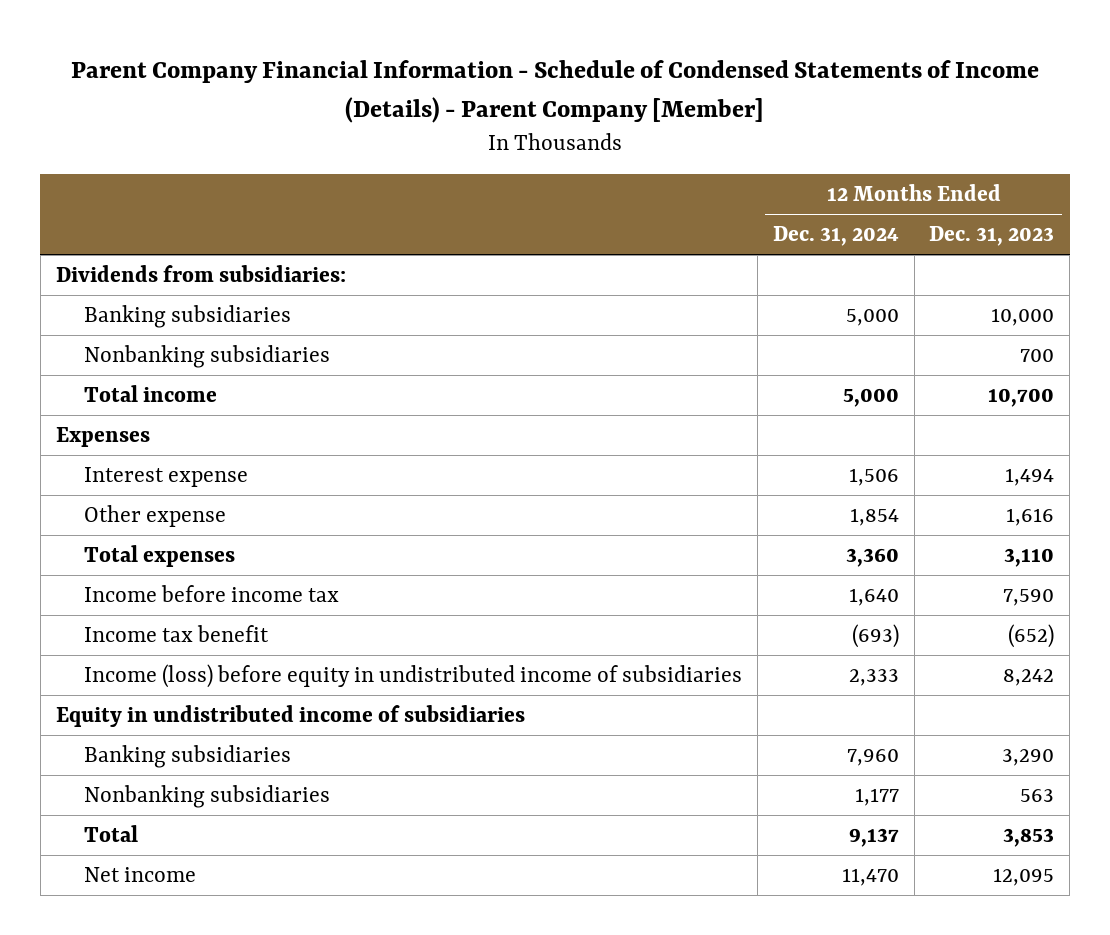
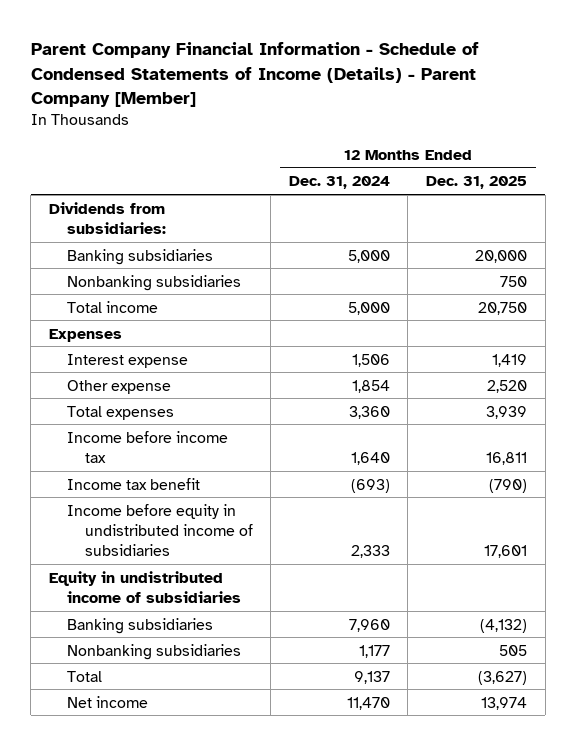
- | 12 Months Ended Dec. 31, 2024 | 12 Months Ended Dec. 31, 2023
+ | 12 Months Ended Dec. 31, 2024 | 12 Months Ended Dec. 31, 2025
- Income (loss) before equity in undistributed income of subsidiaries | 2,333 | 8,242
+ Income before equity in undistributed income of subsidiaries | 2,333 | 17,601

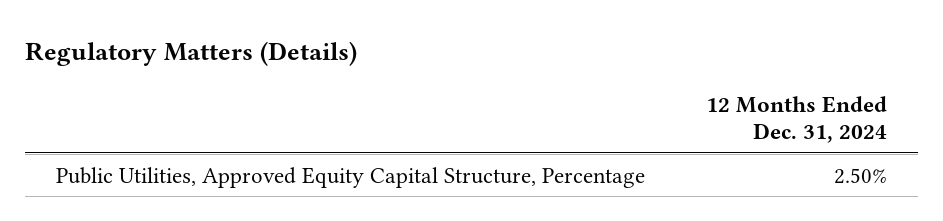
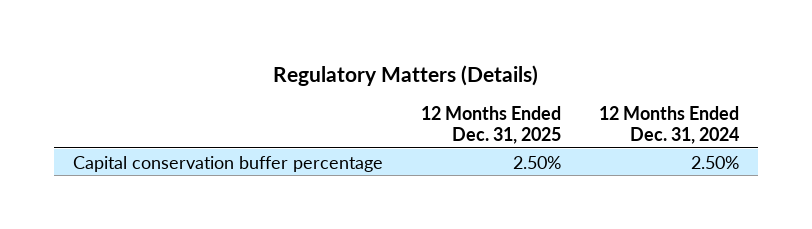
- | 12 Months Ended Dec. 31, 2024
+ | 12 Months Ended Dec. 31, 2025 | 12 Months Ended Dec. 31, 2024
- Public Utilities, Approved Equity Capital Structure, Percentage | 2.50%
+ Capital conservation buffer percentage | 2.50% | 2.50%

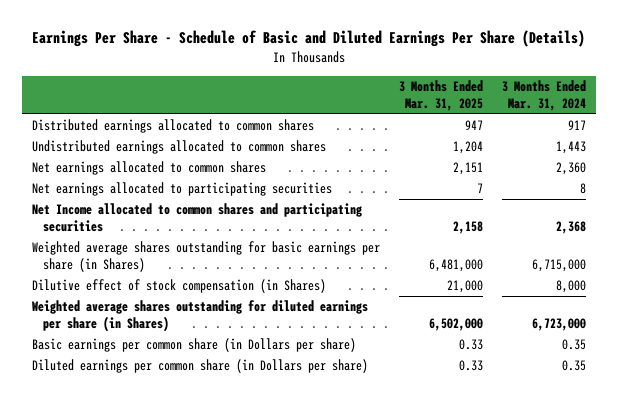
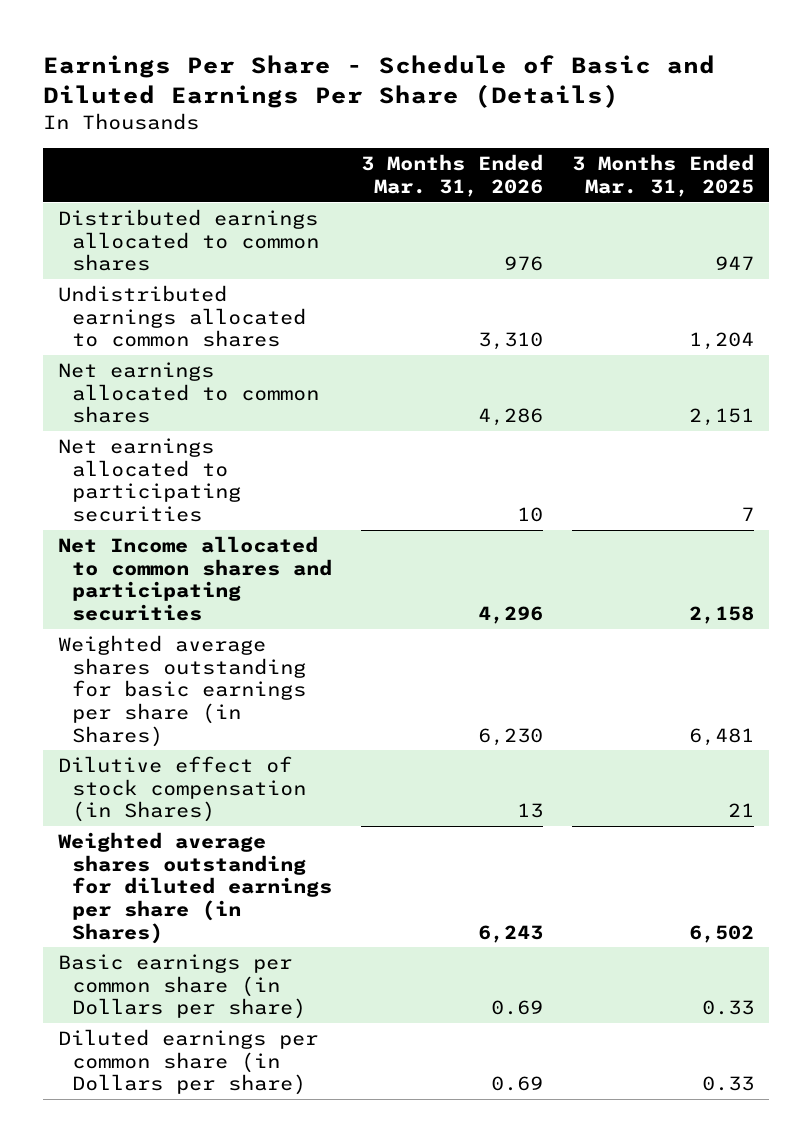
- | 3 Months Ended Mar. 31, 2025 | 3 Months Ended Mar. 31, 2024
+ | 3 Months Ended Mar. 31, 2026 | 3 Months Ended Mar. 31, 2025
- Weighted average shares outstanding for basic earnings per share (in Shares) | 6,481,000 | 6,715,000
- Dilutive effect of stock compensation (in Shares) | 21,000 | 8,000
- Weighted average shares outstanding for diluted earnings per share (in Shares) | 6,502,000 | 6,723,000
+ Weighted average shares outstanding for basic earnings per share (in Shares) | 6,230 | 6,481
+ Dilutive effect of stock compensation (in Shares) | 13 | 21
+ Weighted average shares outstanding for diluted earnings per share (in Shares) | 6,243 | 6,502

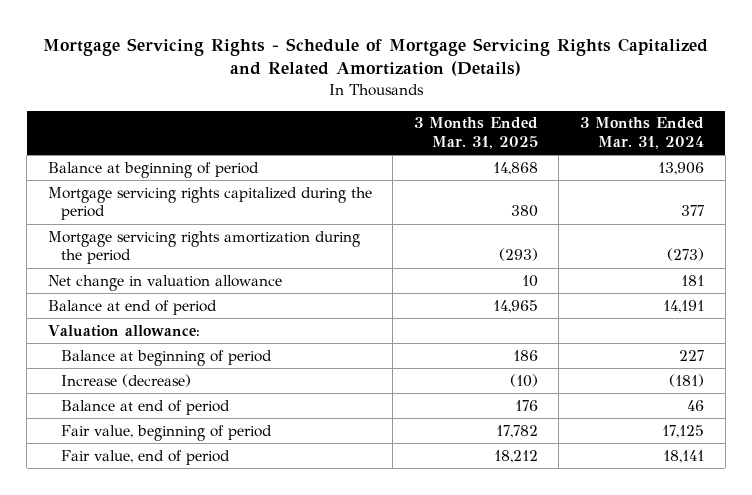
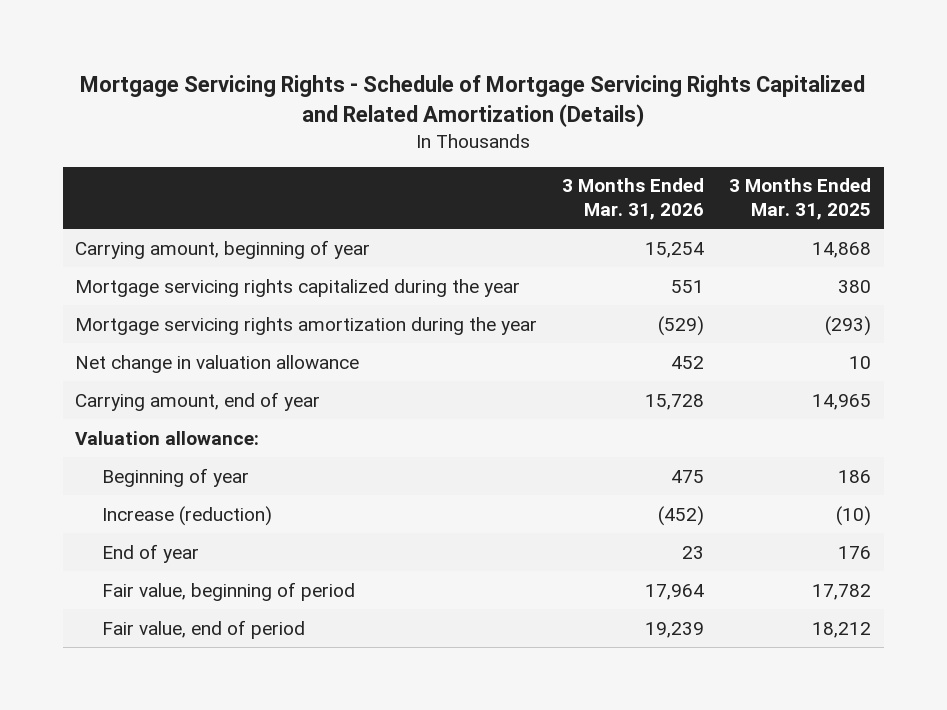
- | 3 Months Ended Mar. 31, 2025 | 3 Months Ended Mar. 31, 2024
+ | 3 Months Ended Mar. 31, 2026 | 3 Months Ended Mar. 31, 2025
- Balance at beginning of period | 14,868 | 13,906
- Mortgage servicing rights capitalized during the period | 380 | 377
- Mortgage servicing rights amortization during the period | (293) | (273)
+ Carrying amount, beginning of year | 15,254 | 14,868
+ Mortgage servicing rights capitalized during the year | 551 | 380
+ Mortgage servicing rights amortization during the year | (529) | (293)
- Balance at end of period | 14,965 | 14,191
+ Carrying amount, end of year | 15,728 | 14,965
- Balance at beginning of period | 186 | 227
- Increase (decrease) | (10) | (181)
- Balance at end of period | 176 | 46
+ Beginning of year | 475 | 186
+ Increase (reduction) | (452) | (10)
+ End of year | 23 | 176

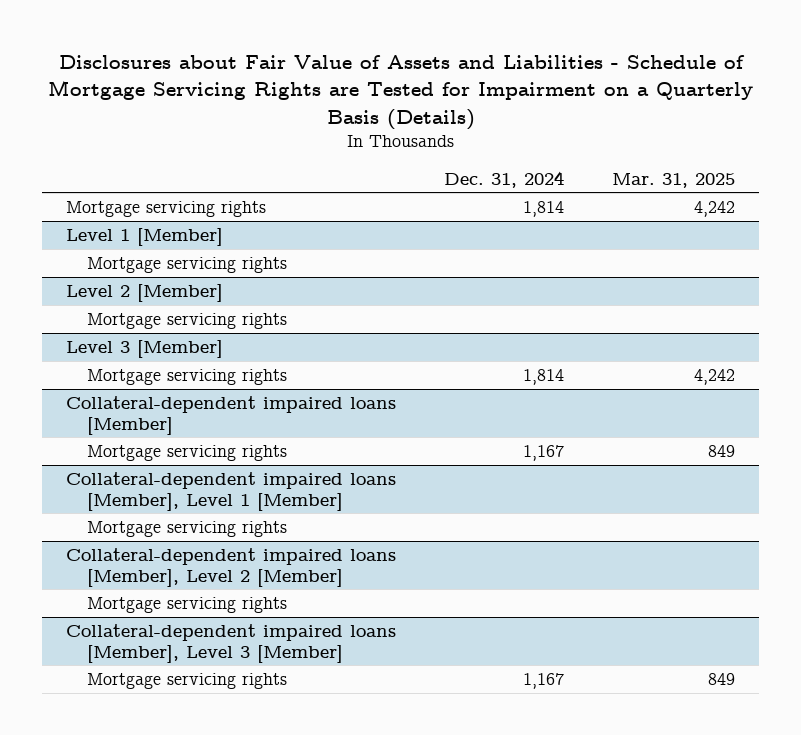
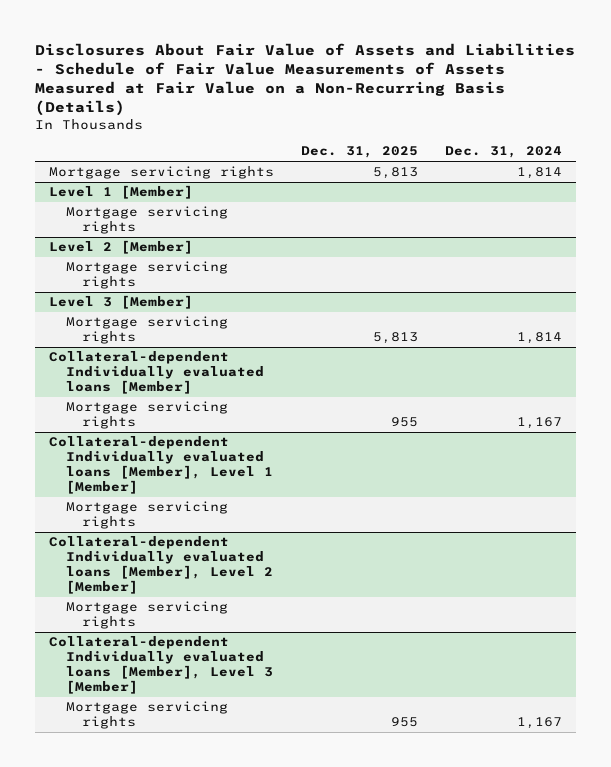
- Disclosures about Fair Value of Assets and Liabilities - Schedule of Mortgage Servicing Rights are Tested for Impairment on a Quarterly Basis (Details)
+ Disclosures About Fair Value of Assets and Liabilities - Schedule of Fair Value Measurements of Assets Measured at Fair Value on a Non-Recurring Basis (Details)
- | Dec. 31, 2024 | Mar. 31, 2025
+ | Dec. 31, 2025 | Dec. 31, 2024
- Collateral-dependent impaired loans [Member]
+ Collateral-dependent Individually evaluated loans [Member]
- Collateral-dependent impaired loans [Member], Level 1 [Member]
+ Collateral-dependent Individually evaluated loans [Member], Level 1 [Member]
- Collateral-dependent impaired loans [Member], Level 2 [Member]
+ Collateral-dependent Individually evaluated loans [Member], Level 2 [Member]
- Collateral-dependent impaired loans [Member], Level 3 [Member]
+ Collateral-dependent Individually evaluated loans [Member], Level 3 [Member]

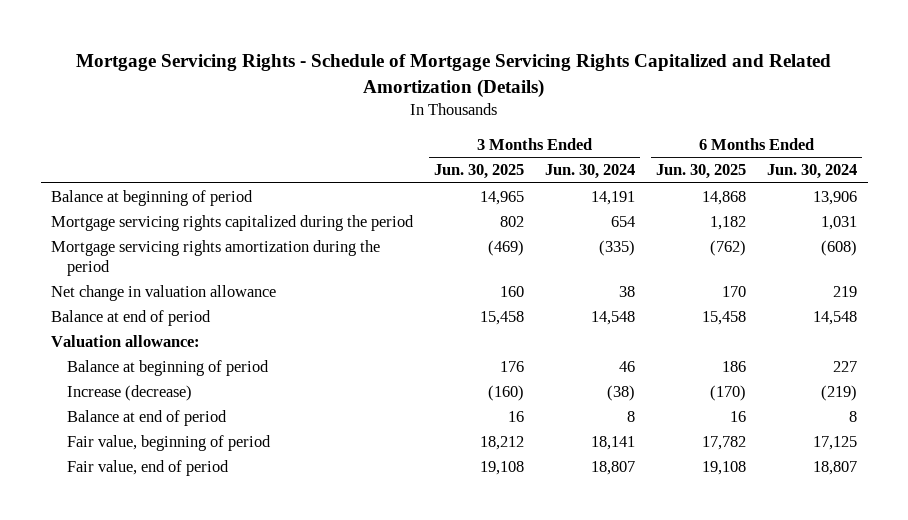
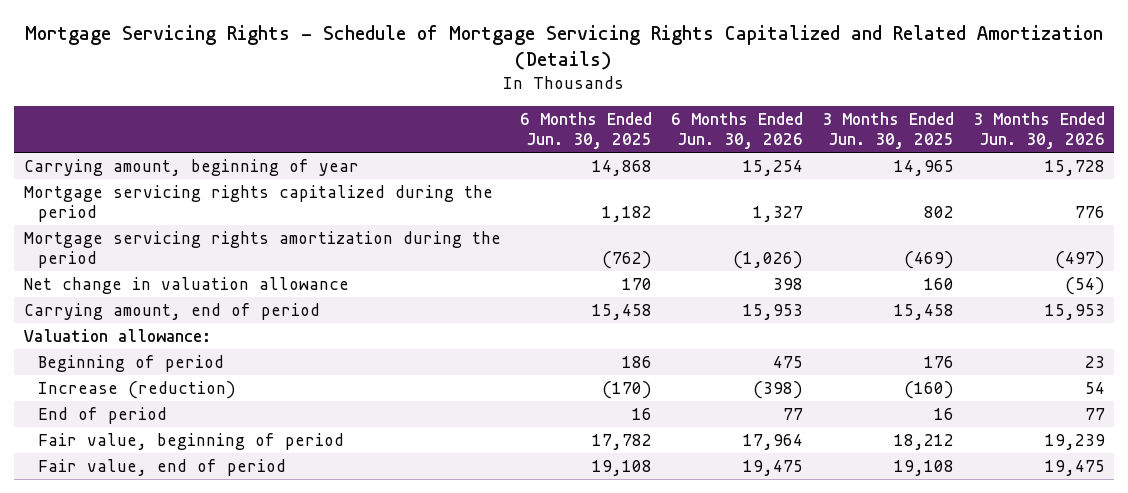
- | 3 Months Ended Jun. 30, 2025 | 3 Months Ended Jun. 30, 2024 | 6 Months Ended Jun. 30, 2025 | 6 Months Ended Jun. 30, 2024
+ | 6 Months Ended Jun. 30, 2025 | 6 Months Ended Jun. 30, 2026 | 3 Months Ended Jun. 30, 2025 | 3 Months Ended Jun. 30, 2026
- Balance at beginning of period | 14,965 | 14,191 | 14,868 | 13,906
+ Carrying amount, beginning of year | 14,868 | 15,254 | 14,965 | 15,728
- Balance at end of period | 15,458 | 14,548 | 15,458 | 14,548
+ Carrying amount, end of period | 15,458 | 15,953 | 15,458 | 15,953
- Balance at beginning of period | 176 | 46 | 186 | 227
- Increase (decrease) | (160) | (38) | (170) | (219)
- Balance at end of period | 16 | 8 | 16 | 8
+ Beginning of period | 186 | 475 | 176 | 23
+ Increase (reduction) | (170) | (398) | (160) | 54
+ End of period | 16 | 77 | 16 | 77

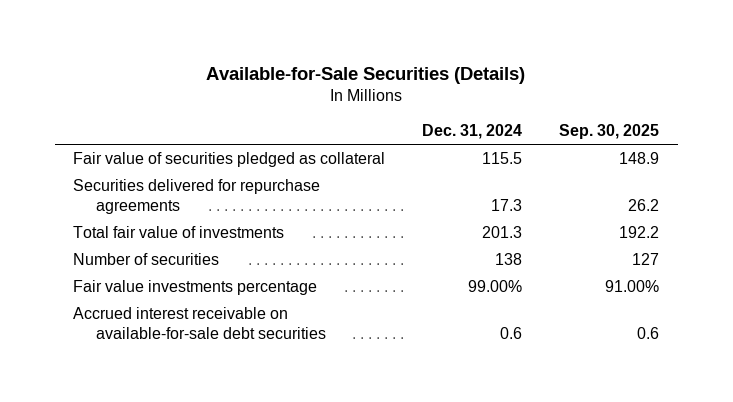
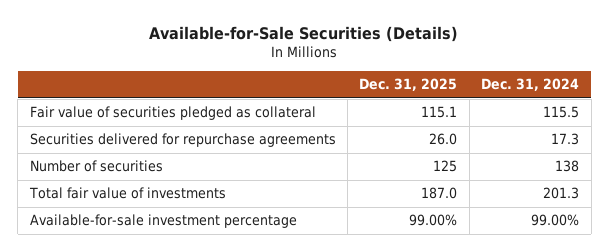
- | Dec. 31, 2024 | Sep. 30, 2025
+ | Dec. 31, 2025 | Dec. 31, 2024
- Fair value investments percentage | 99.00% | 91.00%
- Accrued interest receivable on available-for-sale debt securities | 0.6 | 0.6
moved down: Total fair value of investments | 187.0 | 201.3
+ Available-for-sale investment percentage | 99.00% | 99.00%

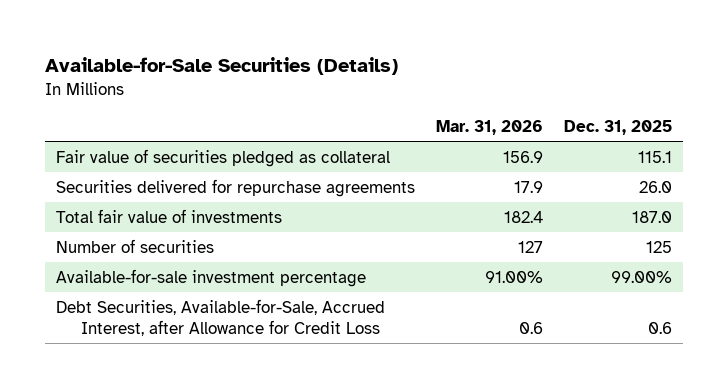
- | Dec. 31, 2025 | Dec. 31, 2024
+ | Mar. 31, 2026 | Dec. 31, 2025
moved down: Number of securities | 127 | 125
+ Debt Securities, Available-for-Sale, Accrued Interest, after Allowance for Credit Loss | 0.6 | 0.6

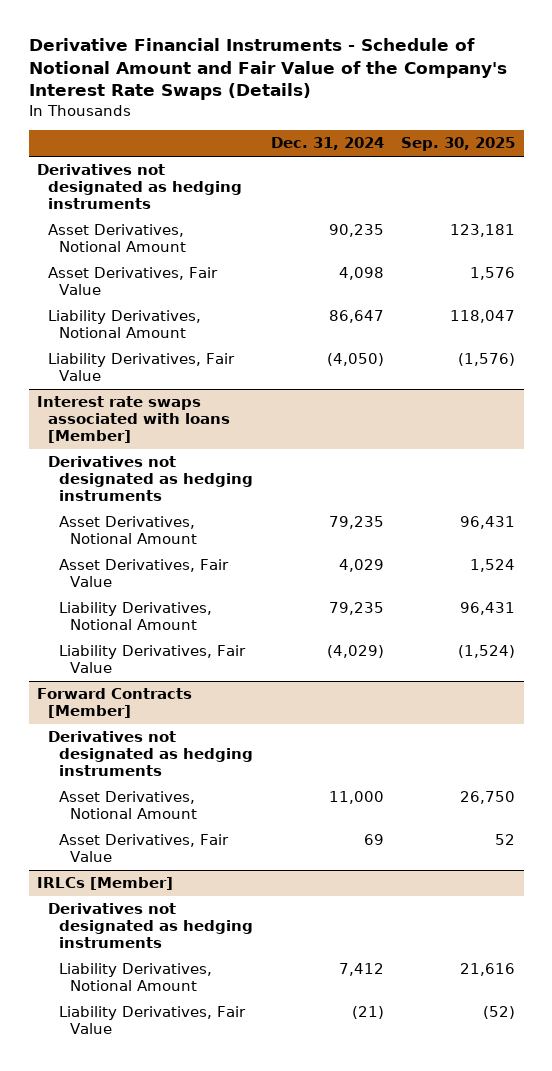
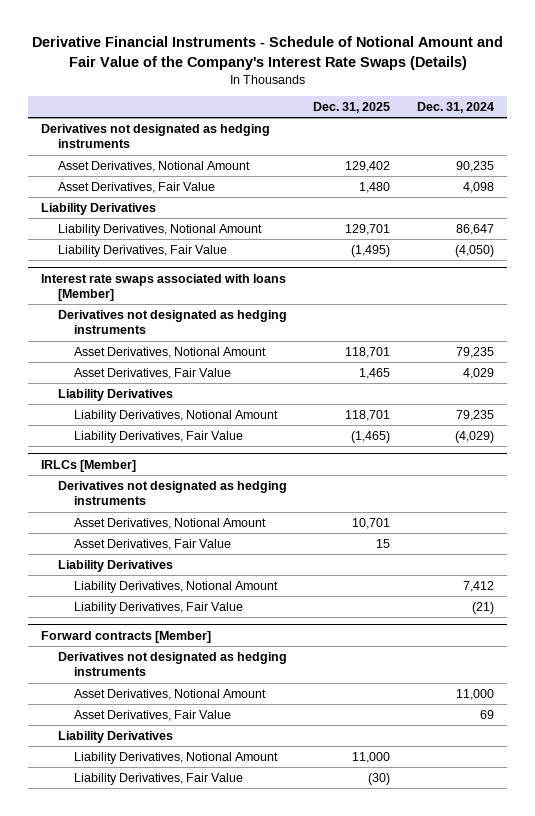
- | Dec. 31, 2024 | Sep. 30, 2025
+ | Dec. 31, 2025 | Dec. 31, 2024
+ Liability Derivatives
@ Interest rate swaps associated with loans [Member]
+ Liability Derivatives
- Forward Contracts [Member]
- Derivatives not designated as hedging instruments
- Asset Derivatives, Notional Amount | 11,000 | 26,750
- Asset Derivatives, Fair Value | 69 | 52
@ IRLCs [Member]
+ Asset Derivatives, Notional Amount | 10,701 |
+ Asset Derivatives, Fair Value | 15 |
+ Liability Derivatives
+ Forward contracts [Member]
+ Derivatives not designated as hedging instruments
+ Asset Derivatives, Notional Amount | | 11,000
+ Asset Derivatives, Fair Value | | 69
+ Liability Derivatives
+ Liability Derivatives, Notional Amount | 11,000 |
+ Liability Derivatives, Fair Value | (30) |

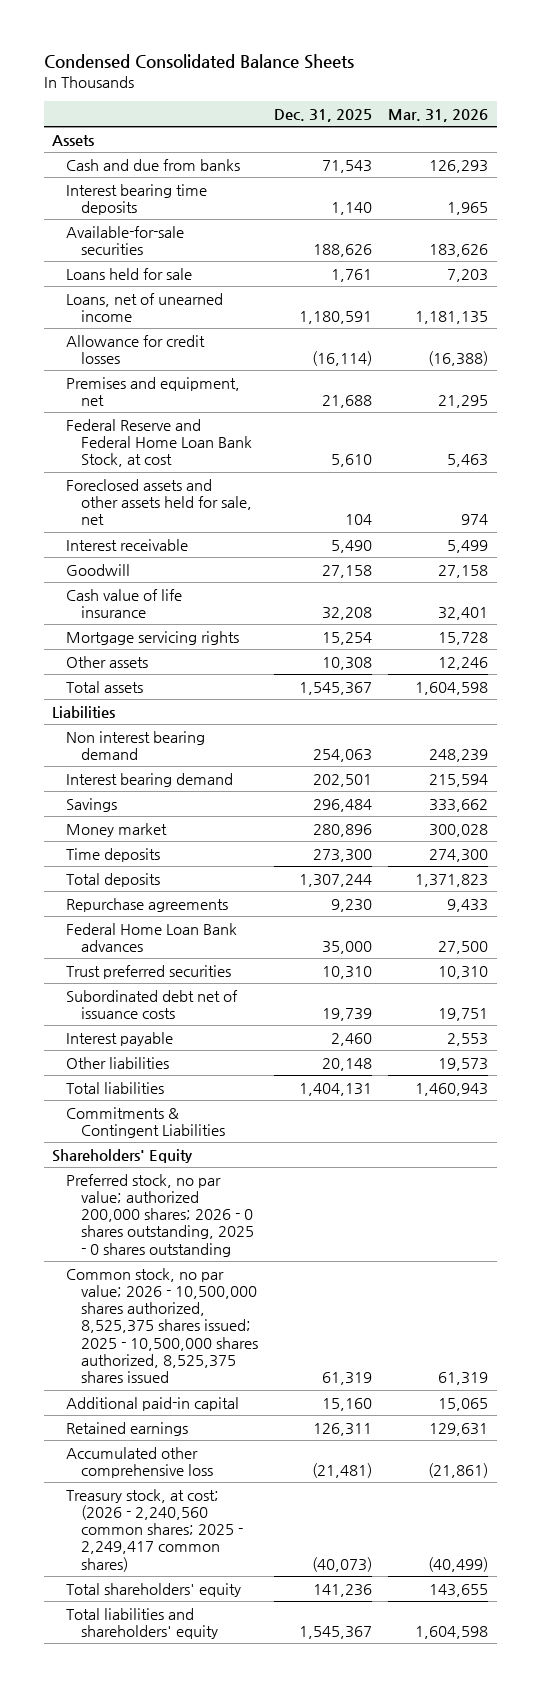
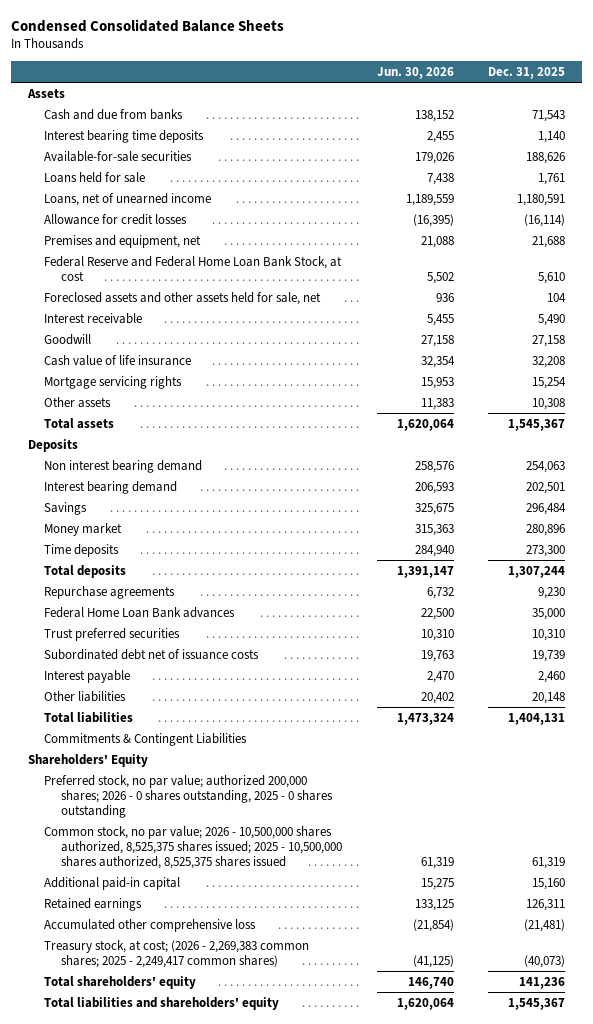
- | Dec. 31, 2025 | Mar. 31, 2026
+ | Jun. 30, 2026 | Dec. 31, 2025
- Liabilities
+ Deposits
- Treasury stock, at cost; (2026 - 2,240,560 common shares; 2025 - 2,249,417 common shares) | (40,073) | (40,499)
+ Treasury stock, at cost; (2026 - 2,269,383 common shares; 2025 - 2,249,417 common shares) | (41,125) | (40,073)

